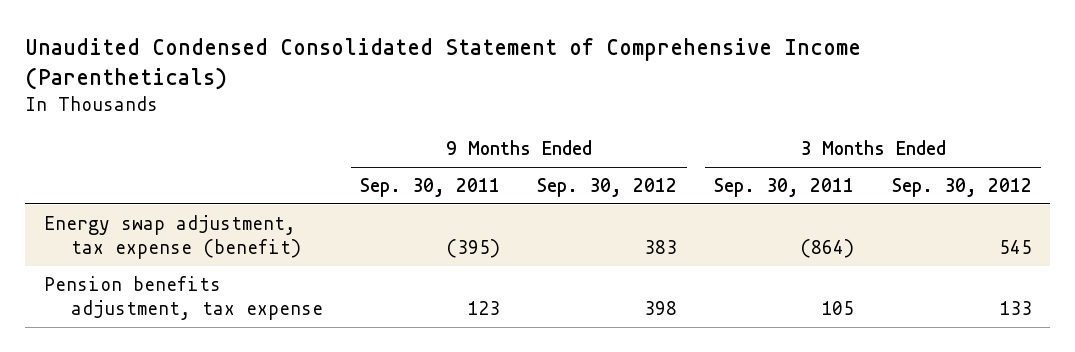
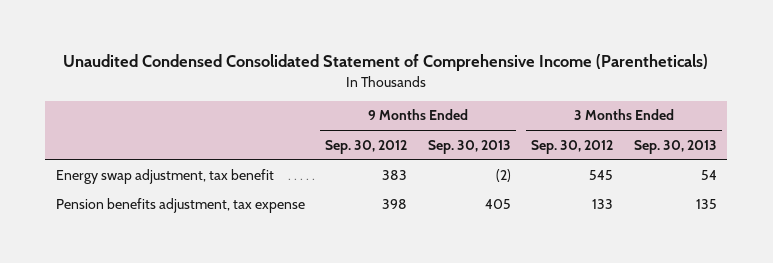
- | 9 Months Ended Sep. 30, 2011 | 9 Months Ended Sep. 30, 2012 | 3 Months Ended Sep. 30, 2011 | 3 Months Ended Sep. 30, 2012
+ | 9 Months Ended Sep. 30, 2012 | 9 Months Ended Sep. 30, 2013 | 3 Months Ended Sep. 30, 2012 | 3 Months Ended Sep. 30, 2013
- Energy swap adjustment, tax expense (benefit) | (395) | 383 | (864) | 545
+ Energy swap adjustment, tax benefit | 383 | (2) | 545 | 54

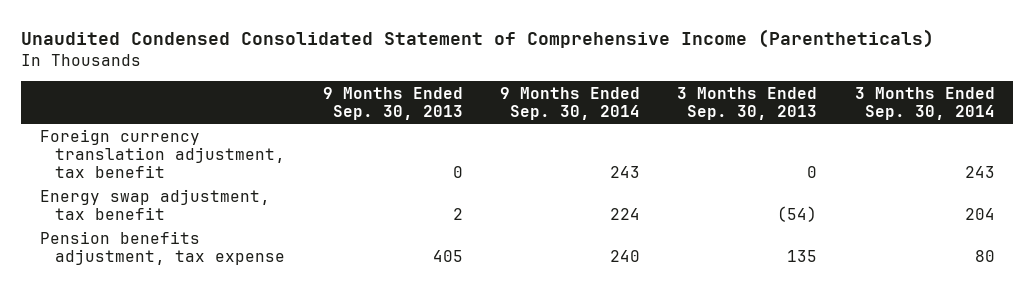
- | 9 Months Ended Sep. 30, 2012 | 9 Months Ended Sep. 30, 2013 | 3 Months Ended Sep. 30, 2012 | 3 Months Ended Sep. 30, 2013
+ | 9 Months Ended Sep. 30, 2013 | 9 Months Ended Sep. 30, 2014 | 3 Months Ended Sep. 30, 2013 | 3 Months Ended Sep. 30, 2014
- Energy swap adjustment, tax benefit | 383 | (2) | 545 | 54
+ Foreign currency translation adjustment, tax benefit | 0 | 243 | 0 | 243
+ Energy swap adjustment, tax benefit | 2 | 224 | (54) | 204

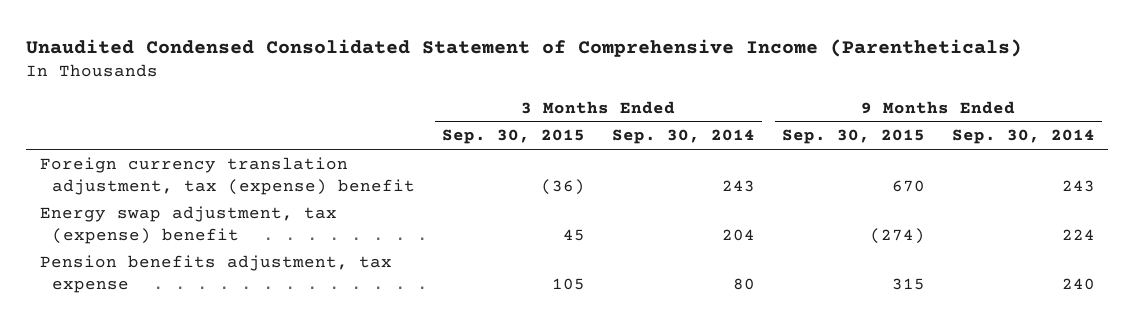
- | 9 Months Ended Sep. 30, 2013 | 9 Months Ended Sep. 30, 2014 | 3 Months Ended Sep. 30, 2013 | 3 Months Ended Sep. 30, 2014
+ | 3 Months Ended Sep. 30, 2015 | 3 Months Ended Sep. 30, 2014 | 9 Months Ended Sep. 30, 2015 | 9 Months Ended Sep. 30, 2014
- Foreign currency translation adjustment, tax benefit | 0 | 243 | 0 | 243
- Energy swap adjustment, tax benefit | 2 | 224 | (54) | 204
+ Foreign currency translation adjustment, tax (expense) benefit | (36) | 243 | 670 | 243
+ Energy swap adjustment, tax (expense) benefit | 45 | 204 | (274) | 224

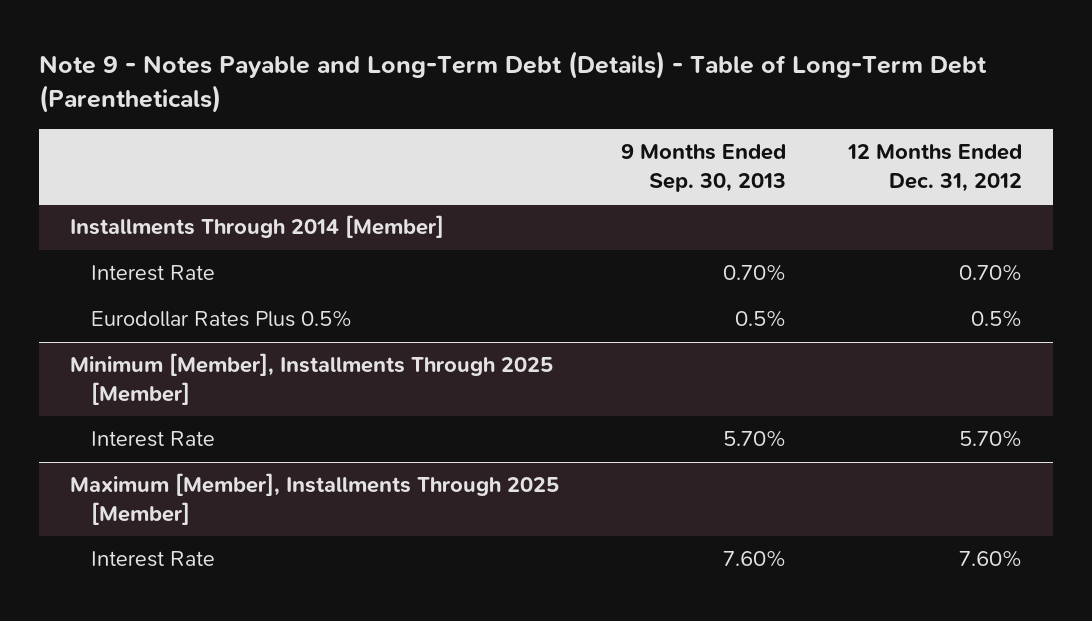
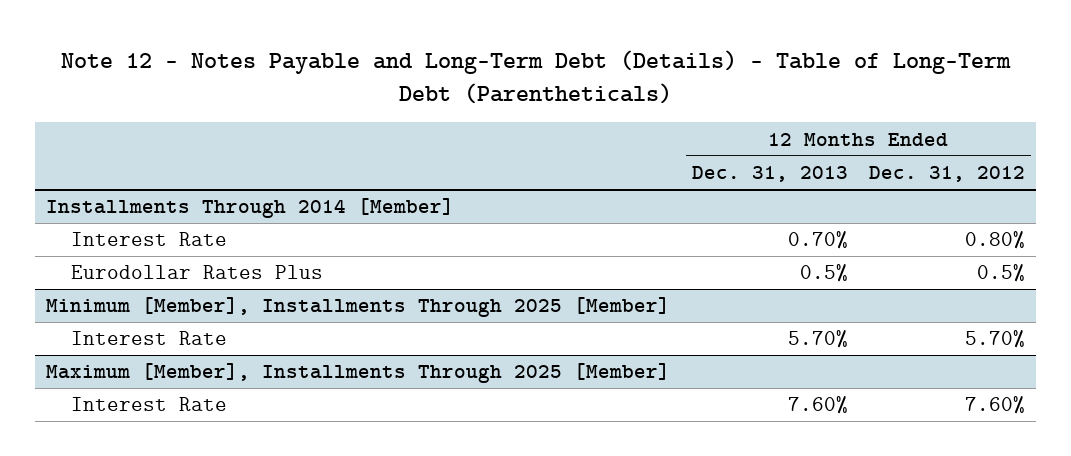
- Note 9 - Notes Payable and Long-Term Debt (Details) - Table of Long-Term Debt (Parentheticals)
+ Note 12 - Notes Payable and Long-Term Debt (Details) - Table of Long-Term Debt (Parentheticals)
- | 9 Months Ended Sep. 30, 2013 | 12 Months Ended Dec. 31, 2012
+ | 12 Months Ended Dec. 31, 2013 | 12 Months Ended Dec. 31, 2012
@ Installments Through 2014 [Member]
- Interest Rate | 0.70% | 0.70%
- Eurodollar Rates Plus 0.5% | 0.5% | 0.5%
+ Interest Rate | 0.70% | 0.80%
+ Eurodollar Rates Plus | 0.5% | 0.5%

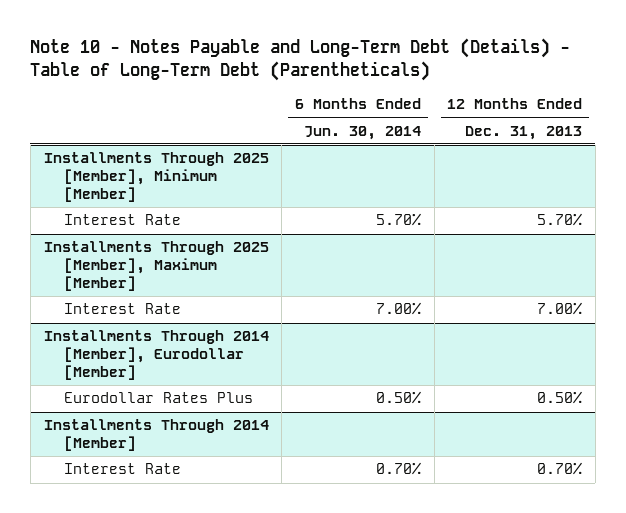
- Note 12 - Notes Payable and Long-Term Debt (Details) - Table of Long-Term Debt (Parentheticals)
+ Note 10 - Notes Payable and Long-Term Debt (Details) - Table of Long-Term Debt (Parentheticals)
- | 12 Months Ended Dec. 31, 2013 | 12 Months Ended Dec. 31, 2012
+ | 6 Months Ended Jun. 30, 2014 | 12 Months Ended Dec. 31, 2013
+ Installments Through 2025 [Member], Minimum [Member]
+ Interest Rate | 5.70% | 5.70%
+ Installments Through 2025 [Member], Maximum [Member]
+ Interest Rate | 7.00% | 7.00%
+ Installments Through 2014 [Member], Eurodollar [Member]
+ Eurodollar Rates Plus | 0.50% | 0.50%
@ Installments Through 2014 [Member]
- Eurodollar Rates Plus | 0.5% | 0.5%
- Minimum [Member], Installments Through 2025 [Member]
- Interest Rate | 5.70% | 5.70%
- Maximum [Member], Installments Through 2025 [Member]
- Interest Rate | 7.60% | 7.60%

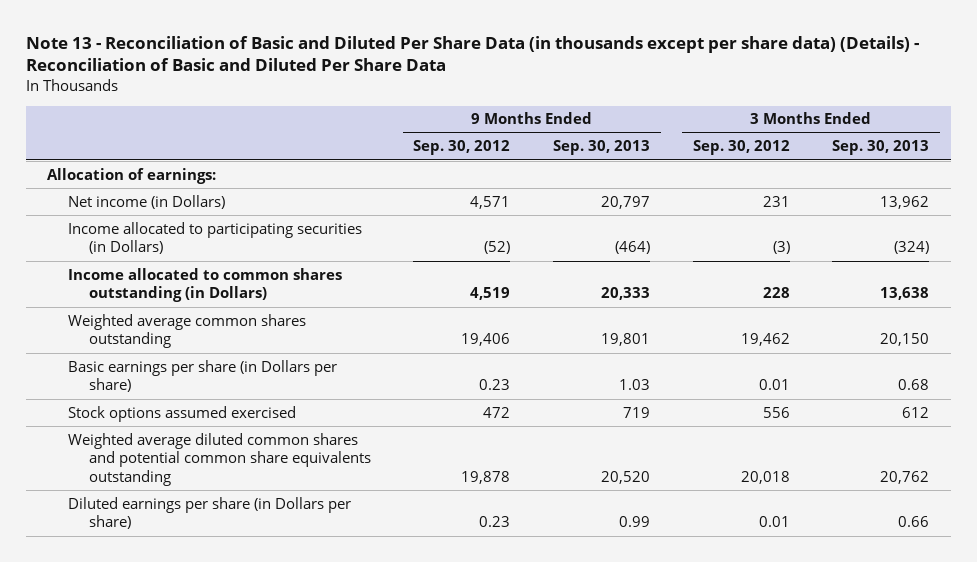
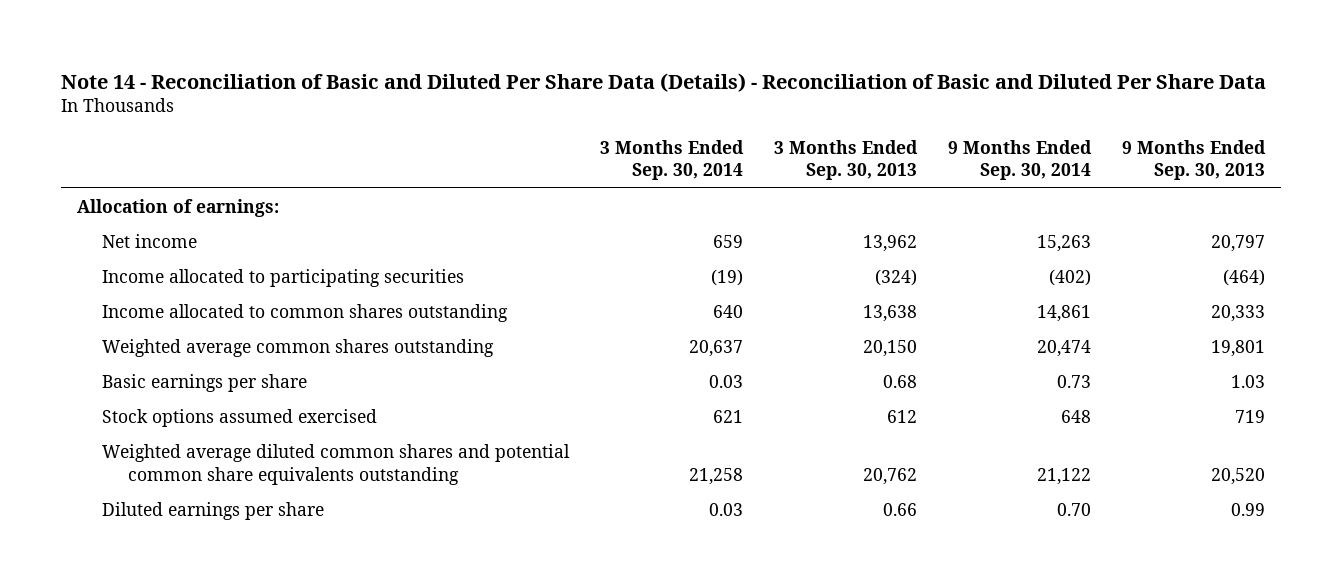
- Note 13 - Reconciliation of Basic and Diluted Per Share Data (in thousands except per share data) (Details) - Reconciliation of Basic and Diluted Per Share Data
+ Note 14 - Reconciliation of Basic and Diluted Per Share Data (Details) - Reconciliation of Basic and Diluted Per Share Data
- | 9 Months Ended Sep. 30, 2012 | 9 Months Ended Sep. 30, 2013 | 3 Months Ended Sep. 30, 2012 | 3 Months Ended Sep. 30, 2013
+ | 3 Months Ended Sep. 30, 2014 | 3 Months Ended Sep. 30, 2013 | 9 Months Ended Sep. 30, 2014 | 9 Months Ended Sep. 30, 2013
- Net income (in Dollars) | 4,571 | 20,797 | 231 | 13,962
- Income allocated to participating securities (in Dollars) | (52) | (464) | (3) | (324)
- Income allocated to common shares outstanding (in Dollars) | 4,519 | 20,333 | 228 | 13,638
+ Net income | 659 | 13,962 | 15,263 | 20,797
+ Income allocated to participating securities | (19) | (324) | (402) | (464)
+ Income allocated to common shares outstanding | 640 | 13,638 | 14,861 | 20,333
- Basic earnings per share (in Dollars per share) | 0.23 | 1.03 | 0.01 | 0.68
+ Basic earnings per share | 0.03 | 0.68 | 0.73 | 1.03
- Diluted earnings per share (in Dollars per share) | 0.23 | 0.99 | 0.01 | 0.66
+ Diluted earnings per share | 0.03 | 0.66 | 0.70 | 0.99

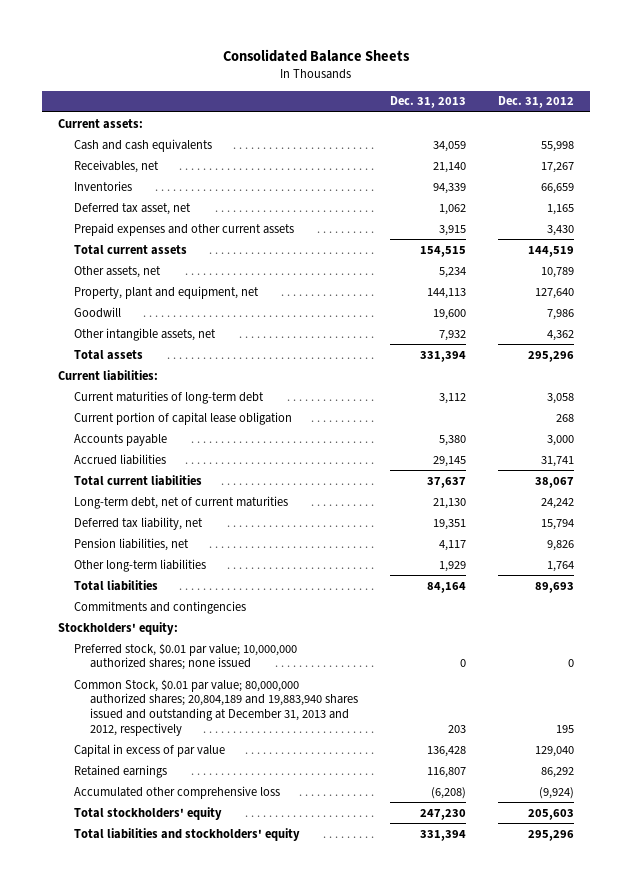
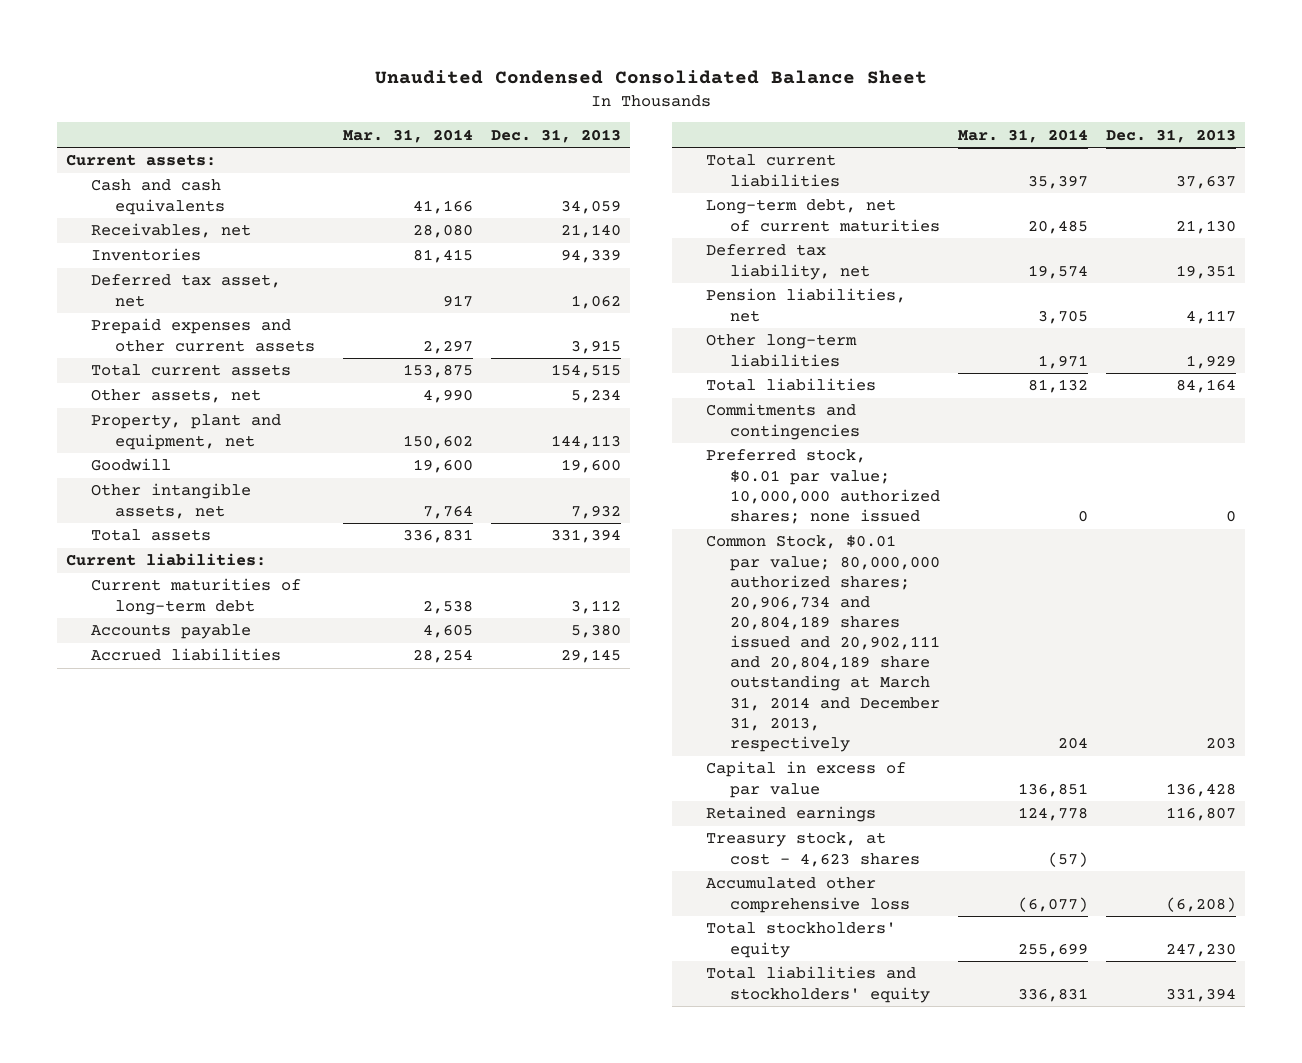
- Consolidated Balance Sheets
+ Unaudited Condensed Consolidated Balance Sheet
- | Dec. 31, 2013 | Dec. 31, 2012
+ | Mar. 31, 2014 | Dec. 31, 2013
- Current portion of capital lease obligation | | 268
- Stockholders' equity:
- Common Stock, $0.01 par value; 80,000,000 authorized shares; 20,804,189 and 19,883,940 shares issued and outstanding at December 31, 2013 and 2012, respectively | 203 | 195
+ Common Stock, $0.01 par value; 80,000,000 authorized shares; 20,906,734 and 20,804,189 shares issued and 20,902,111 and 20,804,189 share outstanding at March 31, 2014 and December 31, 2013, respectively | 204 | 203
+ Treasury stock, at cost - 4,623 shares | (57) |

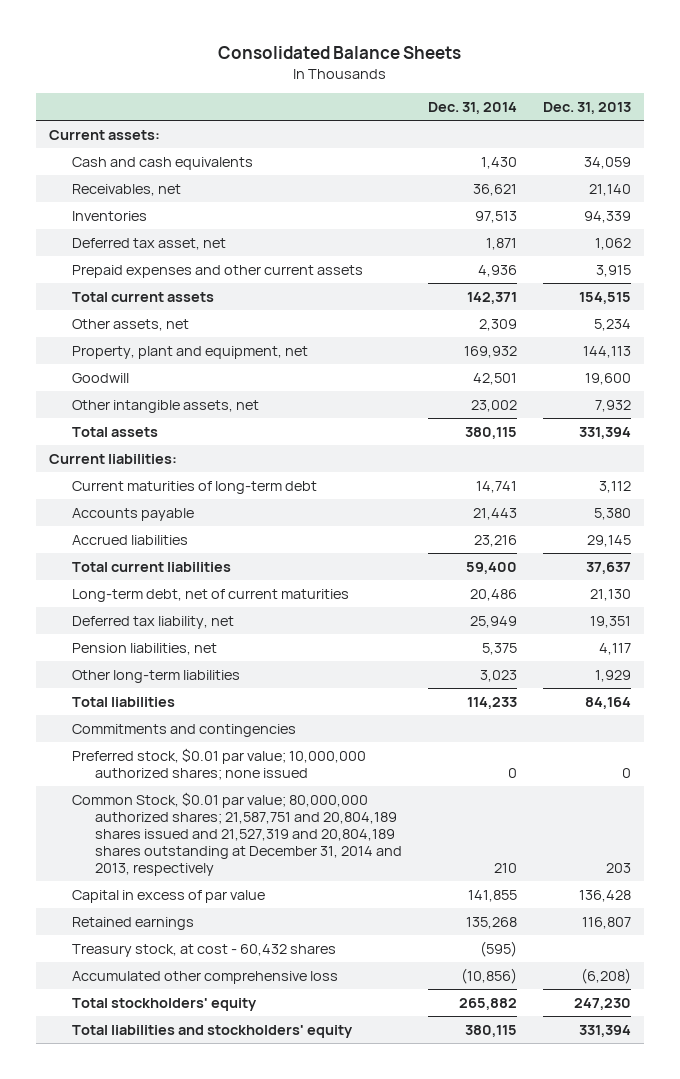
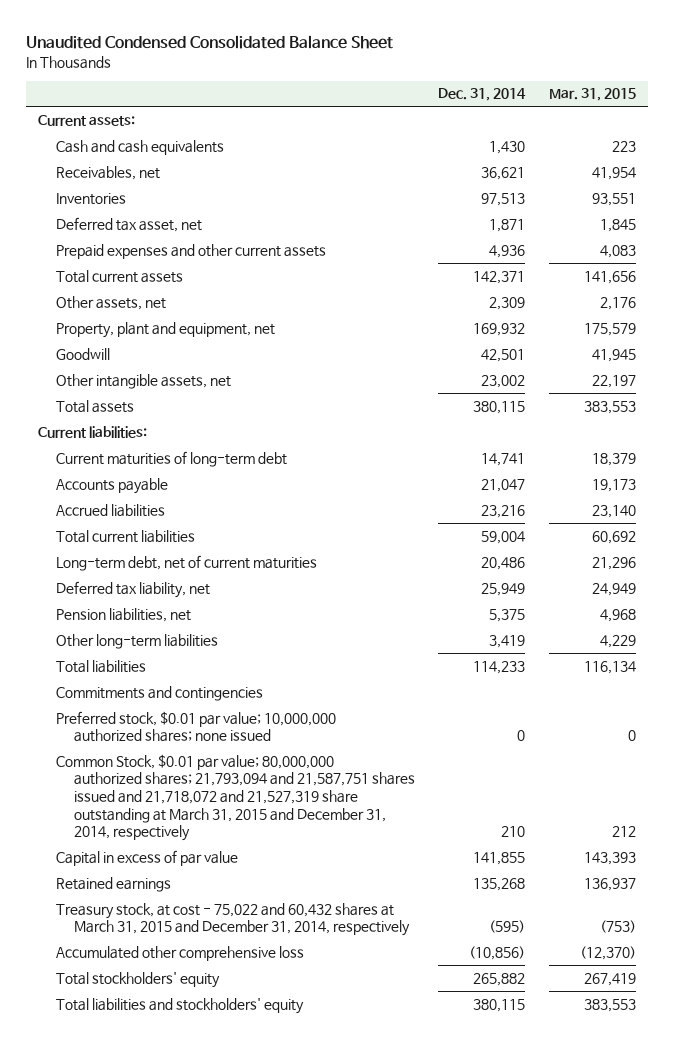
- Consolidated Balance Sheets
+ Unaudited Condensed Consolidated Balance Sheet
- | Dec. 31, 2014 | Dec. 31, 2013
+ | Dec. 31, 2014 | Mar. 31, 2015
- Accounts payable | 21,443 | 5,380
+ Accounts payable | 21,047 | 19,173
- Total current liabilities | 59,400 | 37,637
+ Total current liabilities | 59,004 | 60,692
- Other long-term liabilities | 3,023 | 1,929
+ Other long-term liabilities | 3,419 | 4,229
- Common Stock, $0.01 par value; 80,000,000 authorized shares; 21,587,751 and 20,804,189 shares issued and 21,527,319 and 20,804,189 shares outstanding at December 31, 2014 and 2013, respectively | 210 | 203
+ Common Stock, $0.01 par value; 80,000,000 authorized shares; 21,793,094 and 21,587,751 shares issued and 21,718,072 and 21,527,319 share outstanding at March 31, 2015 and December 31, 2014, respectively | 210 | 212
- Treasury stock, at cost - 60,432 shares | (595) |
+ Treasury stock, at cost - 75,022 and 60,432 shares at March 31, 2015 and December 31, 2014, respectively | (595) | (753)

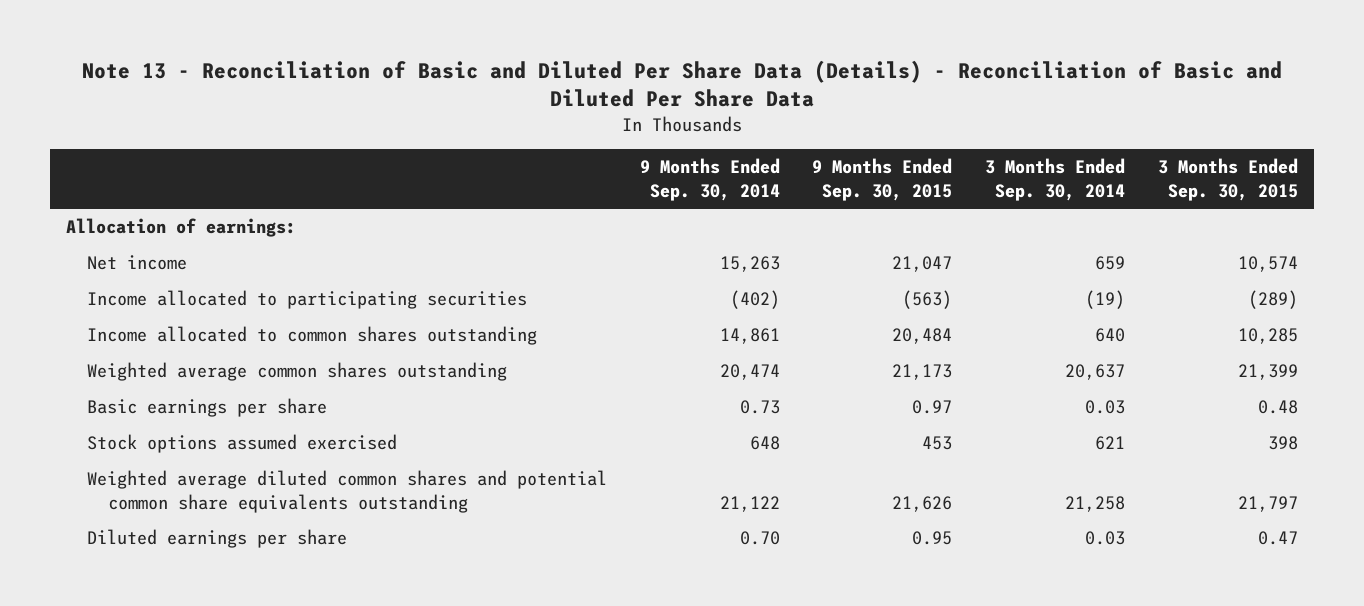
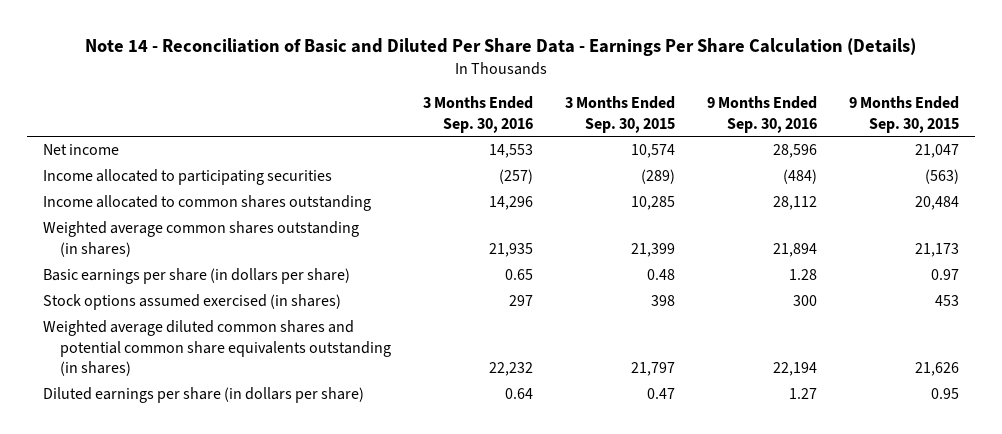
- Note 13 - Reconciliation of Basic and Diluted Per Share Data (Details) - Reconciliation of Basic and Diluted Per Share Data
+ Note 14 - Reconciliation of Basic and Diluted Per Share Data - Earnings Per Share Calculation (Details)
- | 9 Months Ended Sep. 30, 2014 | 9 Months Ended Sep. 30, 2015 | 3 Months Ended Sep. 30, 2014 | 3 Months Ended Sep. 30, 2015
+ | 3 Months Ended Sep. 30, 2016 | 3 Months Ended Sep. 30, 2015 | 9 Months Ended Sep. 30, 2016 | 9 Months Ended Sep. 30, 2015
- Allocation of earnings:
- Weighted average common shares outstanding | 20,474 | 21,173 | 20,637 | 21,399
- Basic earnings per share | 0.73 | 0.97 | 0.03 | 0.48
- Stock options assumed exercised | 648 | 453 | 621 | 398
- Weighted average diluted common shares and potential common share equivalents outstanding | 21,122 | 21,626 | 21,258 | 21,797
- Diluted earnings per share | 0.70 | 0.95 | 0.03 | 0.47
+ Weighted average common shares outstanding (in shares) | 21,935 | 21,399 | 21,894 | 21,173
+ Basic earnings per share (in dollars per share) | 0.65 | 0.48 | 1.28 | 0.97
+ Stock options assumed exercised (in shares) | 297 | 398 | 300 | 453
+ Weighted average diluted common shares and potential common share equivalents outstanding (in shares) | 22,232 | 21,797 | 22,194 | 21,626
+ Diluted earnings per share (in dollars per share) | 0.64 | 0.47 | 1.27 | 0.95

